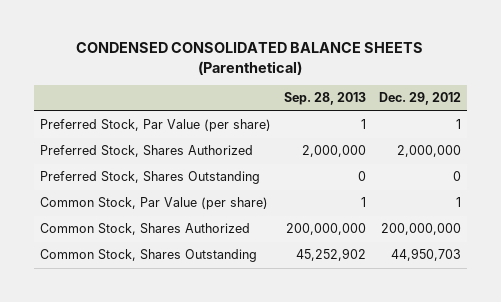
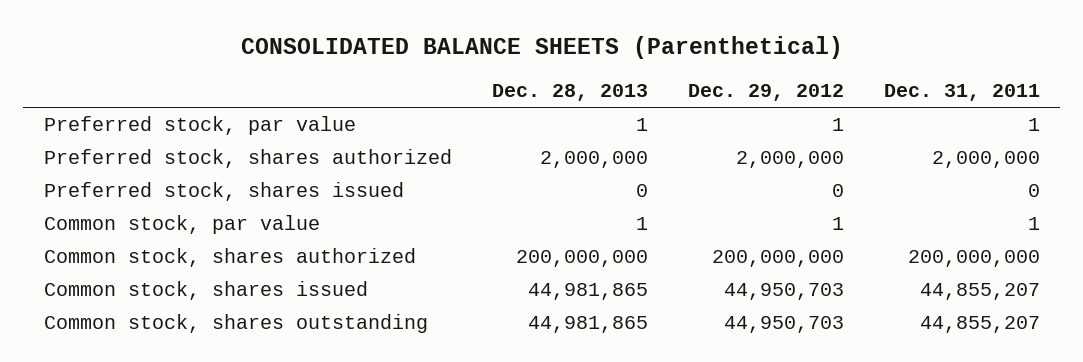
- CONDENSED CONSOLIDATED BALANCE SHEETS (Parenthetical)
+ CONSOLIDATED BALANCE SHEETS (Parenthetical)
- | Sep. 28, 2013 | Dec. 29, 2012
+ | Dec. 28, 2013 | Dec. 29, 2012 | Dec. 31, 2011
- Preferred Stock, Par Value (per share) | 1 | 1
- Preferred Stock, Shares Authorized | 2,000,000 | 2,000,000
- Preferred Stock, Shares Outstanding | 0 | 0
- Common Stock, Par Value (per share) | 1 | 1
- Common Stock, Shares Authorized | 200,000,000 | 200,000,000
- Common Stock, Shares Outstanding | 45,252,902 | 44,950,703
+ Preferred stock, par value | 1 | 1 | 1
+ Preferred stock, shares authorized | 2,000,000 | 2,000,000 | 2,000,000
+ Preferred stock, shares issued | 0 | 0 | 0
+ Common stock, par value | 1 | 1 | 1
+ Common stock, shares authorized | 200,000,000 | 200,000,000 | 200,000,000
+ Common stock, shares issued | 44,981,865 | 44,950,703 | 44,855,207
+ Common stock, shares outstanding | 44,981,865 | 44,950,703 | 44,855,207

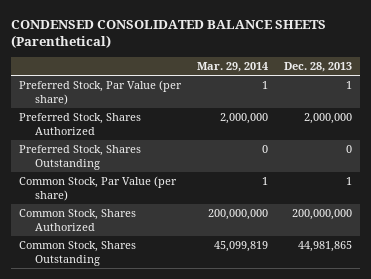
- CONSOLIDATED BALANCE SHEETS (Parenthetical)
+ CONDENSED CONSOLIDATED BALANCE SHEETS (Parenthetical)
- | Dec. 28, 2013 | Dec. 29, 2012 | Dec. 31, 2011
+ | Mar. 29, 2014 | Dec. 28, 2013
- Preferred stock, par value | 1 | 1 | 1
- Preferred stock, shares authorized | 2,000,000 | 2,000,000 | 2,000,000
- Preferred stock, shares issued | 0 | 0 | 0
- Common stock, par value | 1 | 1 | 1
- Common stock, shares authorized | 200,000,000 | 200,000,000 | 200,000,000
- Common stock, shares issued | 44,981,865 | 44,950,703 | 44,855,207
- Common stock, shares outstanding | 44,981,865 | 44,950,703 | 44,855,207
+ Preferred Stock, Par Value (per share) | 1 | 1
+ Preferred Stock, Shares Authorized | 2,000,000 | 2,000,000
+ Preferred Stock, Shares Outstanding | 0 | 0
+ Common Stock, Par Value (per share) | 1 | 1
+ Common Stock, Shares Authorized | 200,000,000 | 200,000,000
+ Common Stock, Shares Outstanding | 45,099,819 | 44,981,865

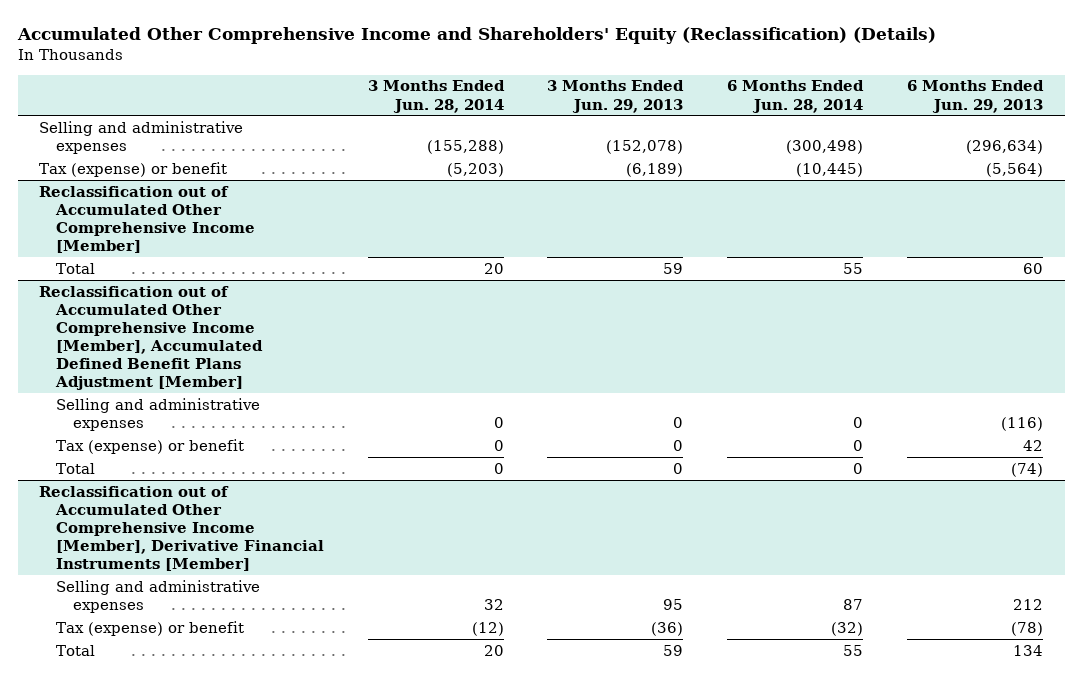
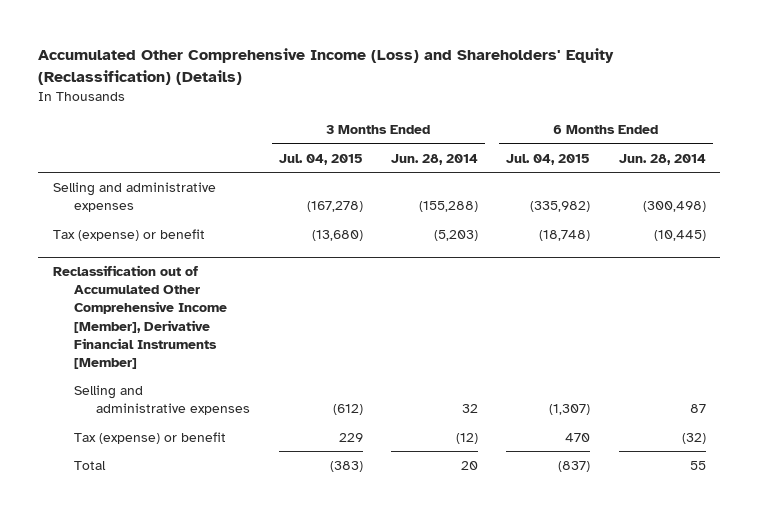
- Accumulated Other Comprehensive Income and Shareholders' Equity (Reclassification) (Details)
+ Accumulated Other Comprehensive Income (Loss) and Shareholders' Equity (Reclassification) (Details)
- | 3 Months Ended Jun. 28, 2014 | 3 Months Ended Jun. 29, 2013 | 6 Months Ended Jun. 28, 2014 | 6 Months Ended Jun. 29, 2013
+ | 3 Months Ended Jul. 04, 2015 | 3 Months Ended Jun. 28, 2014 | 6 Months Ended Jul. 04, 2015 | 6 Months Ended Jun. 28, 2014
- Reclassification out of Accumulated Other Comprehensive Income [Member]
- Total | 20 | 59 | 55 | 60
- Reclassification out of Accumulated Other Comprehensive Income [Member], Accumulated Defined Benefit Plans Adjustment [Member]
- Selling and administrative expenses | 0 | 0 | 0 | (116)
- Tax (expense) or benefit | 0 | 0 | 0 | 42
- Total | 0 | 0 | 0 | (74)

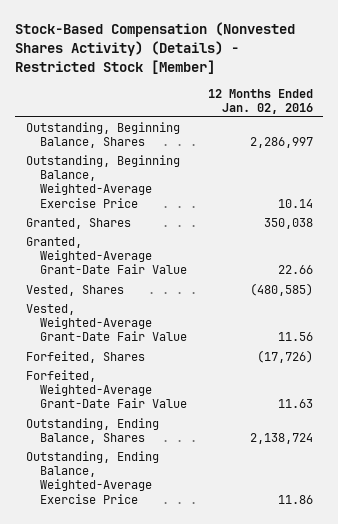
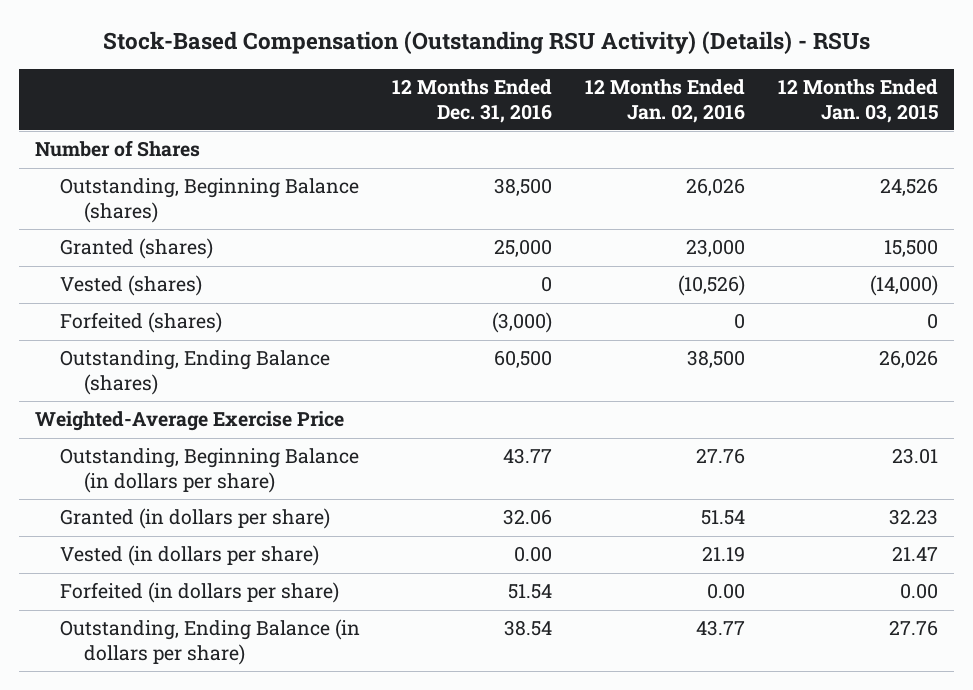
- Stock-Based Compensation (Nonvested Shares Activity) (Details) - Restricted Stock [Member]
+ Stock-Based Compensation (Outstanding RSU Activity) (Details) - RSUs
- | 12 Months Ended Jan. 02, 2016
+ | 12 Months Ended Dec. 31, 2016 | 12 Months Ended Jan. 02, 2016 | 12 Months Ended Jan. 03, 2015
- Outstanding, Beginning Balance, Shares | 2,286,997
- Outstanding, Beginning Balance, Weighted-Average Exercise Price | 10.14
- Granted, Shares | 350,038
- Granted, Weighted-Average Grant-Date Fair Value | 22.66
- Vested, Shares | (480,585)
- Vested, Weighted-Average Grant-Date Fair Value | 11.56
- Forfeited, Shares | (17,726)
- Forfeited, Weighted-Average Grant-Date Fair Value | 11.63
- Outstanding, Ending Balance, Shares | 2,138,724
- Outstanding, Ending Balance, Weighted-Average Exercise Price | 11.86
+ Number of Shares
+ Outstanding, Beginning Balance (shares) | 38,500 | 26,026 | 24,526
+ Granted (shares) | 25,000 | 23,000 | 15,500
+ Vested (shares) | 0 | (10,526) | (14,000)
+ Forfeited (shares) | (3,000) | 0 | 0
+ Outstanding, Ending Balance (shares) | 60,500 | 38,500 | 26,026
+ Weighted-Average Exercise Price
+ Outstanding, Beginning Balance (in dollars per share) | 43.77 | 27.76 | 23.01
+ Granted (in dollars per share) | 32.06 | 51.54 | 32.23
+ Vested (in dollars per share) | 0.00 | 21.19 | 21.47
+ Forfeited (in dollars per share) | 51.54 | 0.00 | 0.00
+ Outstanding, Ending Balance (in dollars per share) | 38.54 | 43.77 | 27.76

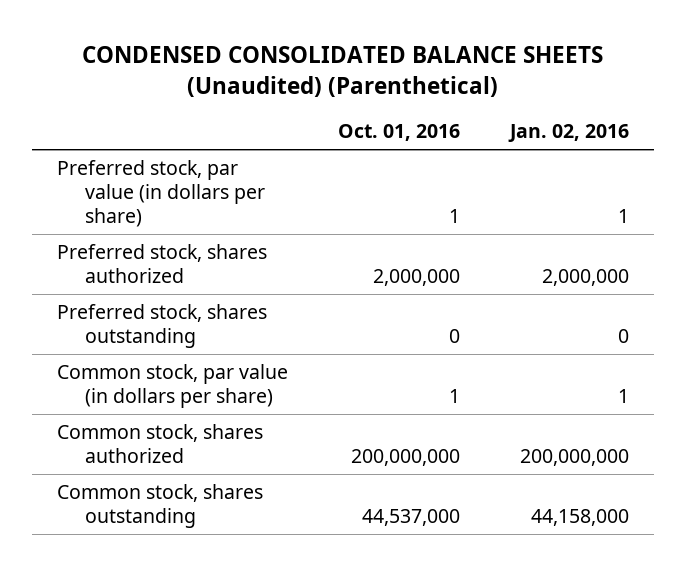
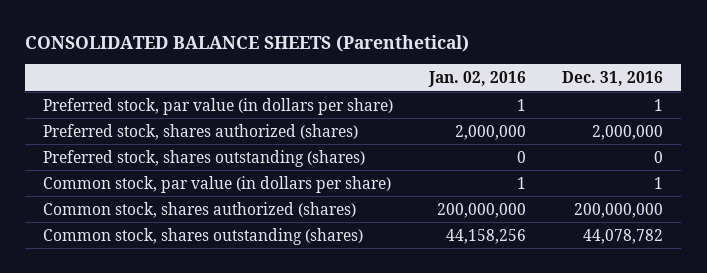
- CONDENSED CONSOLIDATED BALANCE SHEETS (Unaudited) (Parenthetical)
+ CONSOLIDATED BALANCE SHEETS (Parenthetical)
- | Oct. 01, 2016 | Jan. 02, 2016
+ | Jan. 02, 2016 | Dec. 31, 2016
- Preferred stock, shares authorized | 2,000,000 | 2,000,000
- Preferred stock, shares outstanding | 0 | 0
+ Preferred stock, shares authorized (shares) | 2,000,000 | 2,000,000
+ Preferred stock, shares outstanding (shares) | 0 | 0
- Common stock, shares authorized | 200,000,000 | 200,000,000
- Common stock, shares outstanding | 44,537,000 | 44,158,000
+ Common stock, shares authorized (shares) | 200,000,000 | 200,000,000
+ Common stock, shares outstanding (shares) | 44,158,256 | 44,078,782

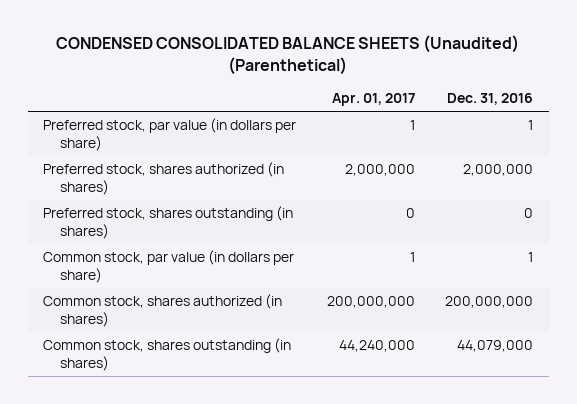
- CONSOLIDATED BALANCE SHEETS (Parenthetical)
+ CONDENSED CONSOLIDATED BALANCE SHEETS (Unaudited) (Parenthetical)
- | Jan. 02, 2016 | Dec. 31, 2016
+ | Apr. 01, 2017 | Dec. 31, 2016
- Preferred stock, shares authorized (shares) | 2,000,000 | 2,000,000
- Preferred stock, shares outstanding (shares) | 0 | 0
+ Preferred stock, shares authorized (in shares) | 2,000,000 | 2,000,000
+ Preferred stock, shares outstanding (in shares) | 0 | 0
- Common stock, shares authorized (shares) | 200,000,000 | 200,000,000
- Common stock, shares outstanding (shares) | 44,158,256 | 44,078,782
+ Common stock, shares authorized (in shares) | 200,000,000 | 200,000,000
+ Common stock, shares outstanding (in shares) | 44,240,000 | 44,079,000

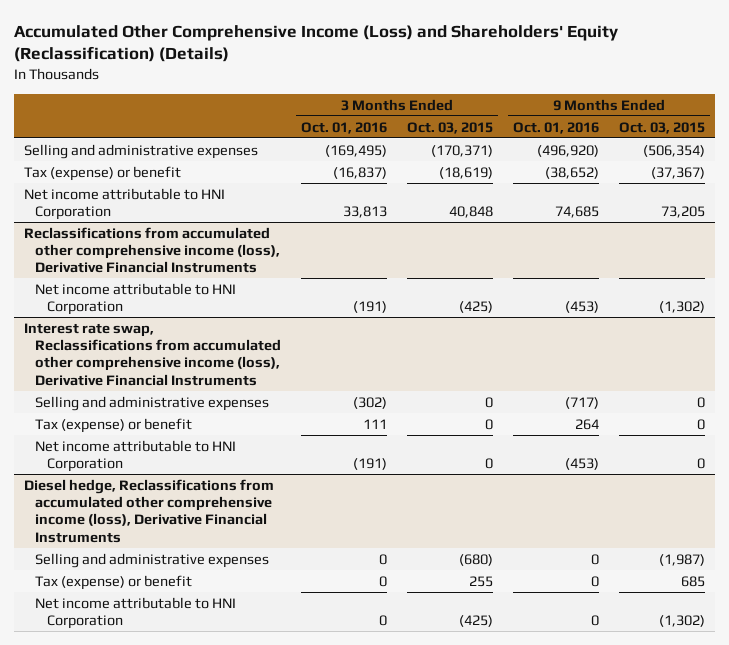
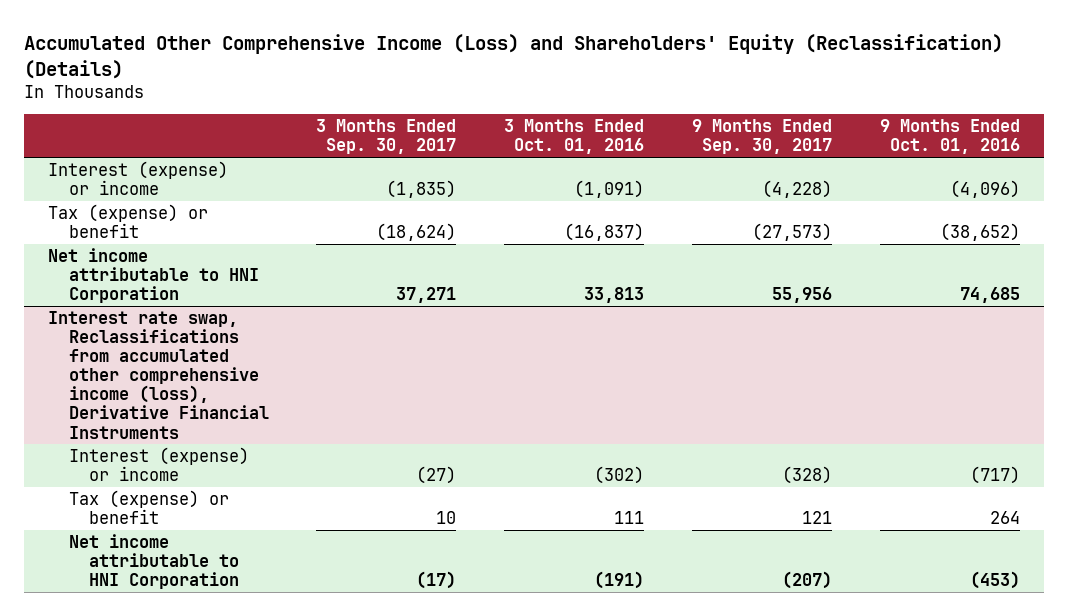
- | 3 Months Ended Oct. 01, 2016 | 3 Months Ended Oct. 03, 2015 | 9 Months Ended Oct. 01, 2016 | 9 Months Ended Oct. 03, 2015
+ | 3 Months Ended Sep. 30, 2017 | 3 Months Ended Oct. 01, 2016 | 9 Months Ended Sep. 30, 2017 | 9 Months Ended Oct. 01, 2016
- Selling and administrative expenses | (169,495) | (170,371) | (496,920) | (506,354)
+ Interest (expense) or income | (1,835) | (1,091) | (4,228) | (4,096)
- Reclassifications from accumulated other comprehensive income (loss), Derivative Financial Instruments
- Net income attributable to HNI Corporation | (191) | (425) | (453) | (1,302)
@ Interest rate swap, Reclassifications from accumulated other comprehensive income (loss), Derivative Financial Instruments
- Selling and administrative expenses | (302) | 0 | (717) | 0
+ Interest (expense) or income | (27) | (302) | (328) | (717)
- Diesel hedge, Reclassifications from accumulated other comprehensive income (loss), Derivative Financial Instruments
- Selling and administrative expenses | 0 | (680) | 0 | (1,987)
- Tax (expense) or benefit | 0 | 255 | 0 | 685
- Net income attributable to HNI Corporation | 0 | (425) | 0 | (1,302)

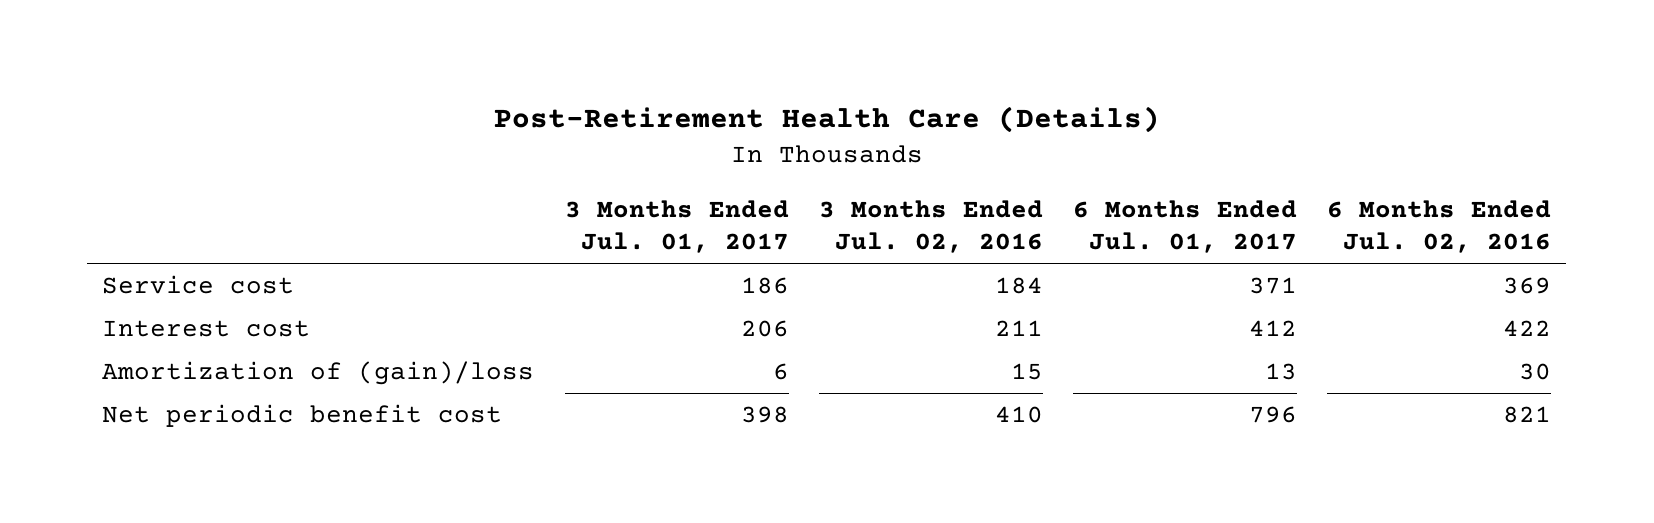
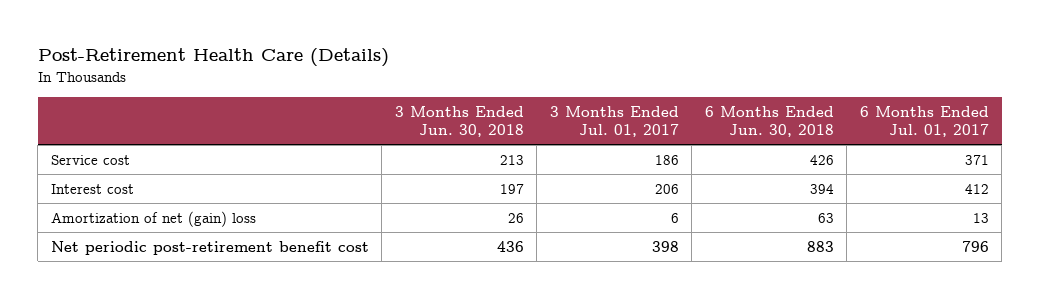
- | 3 Months Ended Jul. 01, 2017 | 3 Months Ended Jul. 02, 2016 | 6 Months Ended Jul. 01, 2017 | 6 Months Ended Jul. 02, 2016
+ | 3 Months Ended Jun. 30, 2018 | 3 Months Ended Jul. 01, 2017 | 6 Months Ended Jun. 30, 2018 | 6 Months Ended Jul. 01, 2017
- Amortization of (gain)/loss | 6 | 15 | 13 | 30
- Net periodic benefit cost | 398 | 410 | 796 | 821
+ Amortization of net (gain) loss | 26 | 6 | 63 | 13
+ Net periodic post-retirement benefit cost | 436 | 398 | 883 | 796

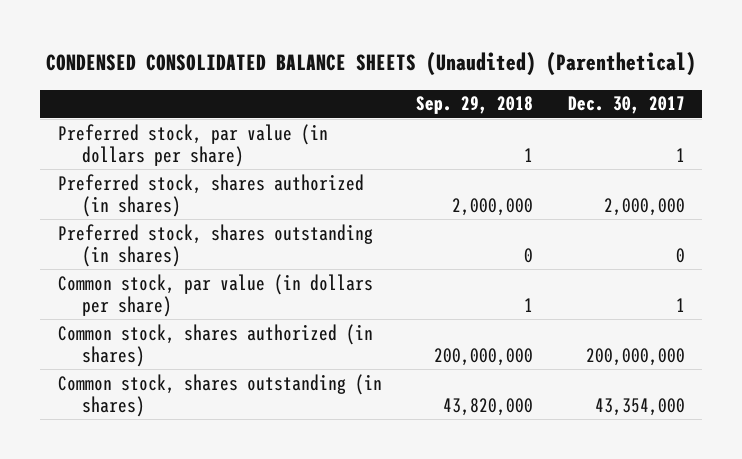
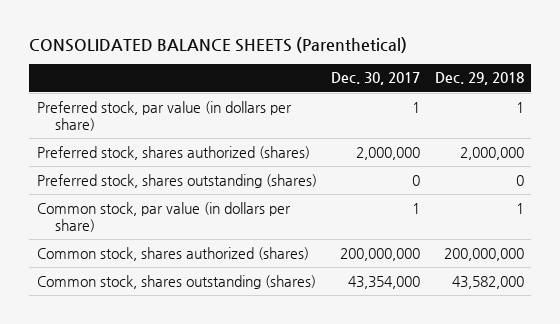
- CONDENSED CONSOLIDATED BALANCE SHEETS (Unaudited) (Parenthetical)
+ CONSOLIDATED BALANCE SHEETS (Parenthetical)
- | Sep. 29, 2018 | Dec. 30, 2017
+ | Dec. 30, 2017 | Dec. 29, 2018
- Preferred stock, shares authorized (in shares) | 2,000,000 | 2,000,000
- Preferred stock, shares outstanding (in shares) | 0 | 0
+ Preferred stock, shares authorized (shares) | 2,000,000 | 2,000,000
+ Preferred stock, shares outstanding (shares) | 0 | 0
- Common stock, shares authorized (in shares) | 200,000,000 | 200,000,000
- Common stock, shares outstanding (in shares) | 43,820,000 | 43,354,000
+ Common stock, shares authorized (shares) | 200,000,000 | 200,000,000
+ Common stock, shares outstanding (shares) | 43,354,000 | 43,582,000

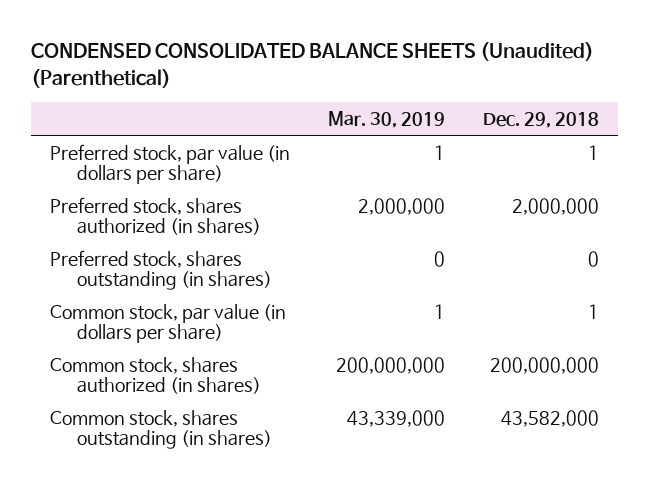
- CONSOLIDATED BALANCE SHEETS (Parenthetical)
+ CONDENSED CONSOLIDATED BALANCE SHEETS (Unaudited) (Parenthetical)
- | Dec. 30, 2017 | Dec. 29, 2018
+ | Mar. 30, 2019 | Dec. 29, 2018
- Preferred stock, shares authorized (shares) | 2,000,000 | 2,000,000
- Preferred stock, shares outstanding (shares) | 0 | 0
+ Preferred stock, shares authorized (in shares) | 2,000,000 | 2,000,000
+ Preferred stock, shares outstanding (in shares) | 0 | 0
- Common stock, shares authorized (shares) | 200,000,000 | 200,000,000
- Common stock, shares outstanding (shares) | 43,354,000 | 43,582,000
+ Common stock, shares authorized (in shares) | 200,000,000 | 200,000,000
+ Common stock, shares outstanding (in shares) | 43,339,000 | 43,582,000

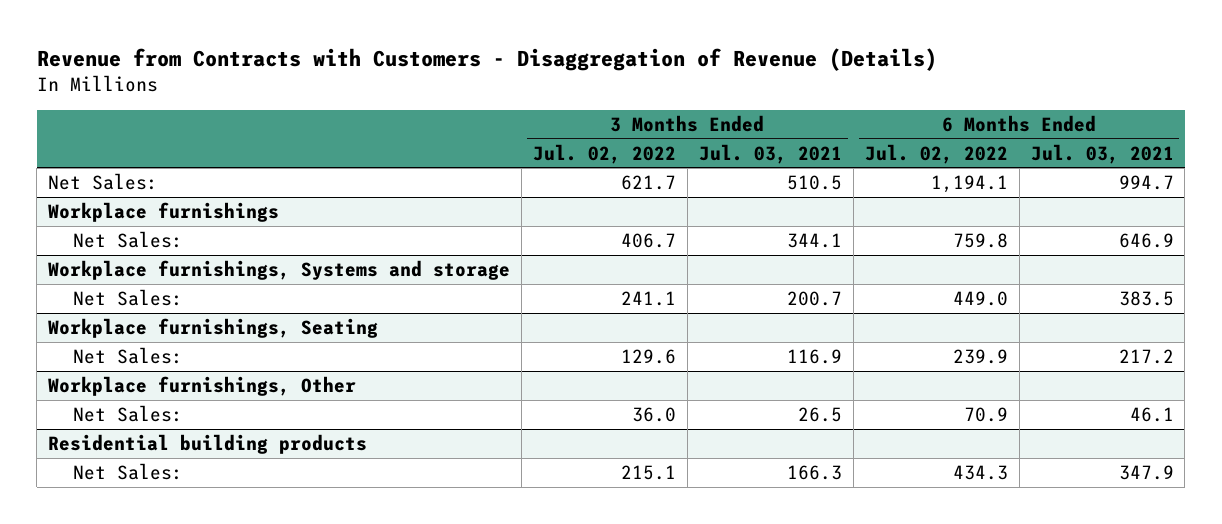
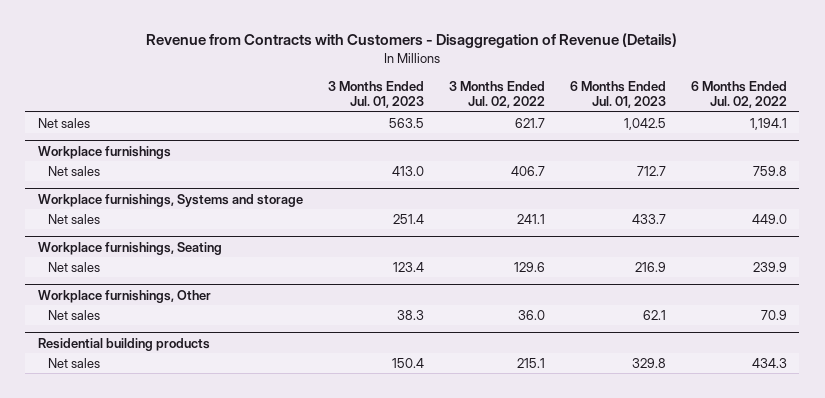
- | 3 Months Ended Jul. 02, 2022 | 3 Months Ended Jul. 03, 2021 | 6 Months Ended Jul. 02, 2022 | 6 Months Ended Jul. 03, 2021
+ | 3 Months Ended Jul. 01, 2023 | 3 Months Ended Jul. 02, 2022 | 6 Months Ended Jul. 01, 2023 | 6 Months Ended Jul. 02, 2022
- Net Sales: | 621.7 | 510.5 | 1,194.1 | 994.7
+ Net sales | 563.5 | 621.7 | 1,042.5 | 1,194.1
@ Workplace furnishings
- Net Sales: | 406.7 | 344.1 | 759.8 | 646.9
+ Net sales | 413.0 | 406.7 | 712.7 | 759.8
@ Workplace furnishings, Systems and storage
- Net Sales: | 241.1 | 200.7 | 449.0 | 383.5
+ Net sales | 251.4 | 241.1 | 433.7 | 449.0
@ Workplace furnishings, Seating
- Net Sales: | 129.6 | 116.9 | 239.9 | 217.2
+ Net sales | 123.4 | 129.6 | 216.9 | 239.9
@ Workplace furnishings, Other
- Net Sales: | 36.0 | 26.5 | 70.9 | 46.1
+ Net sales | 38.3 | 36.0 | 62.1 | 70.9
@ Residential building products
- Net Sales: | 215.1 | 166.3 | 434.3 | 347.9
+ Net sales | 150.4 | 215.1 | 329.8 | 434.3

